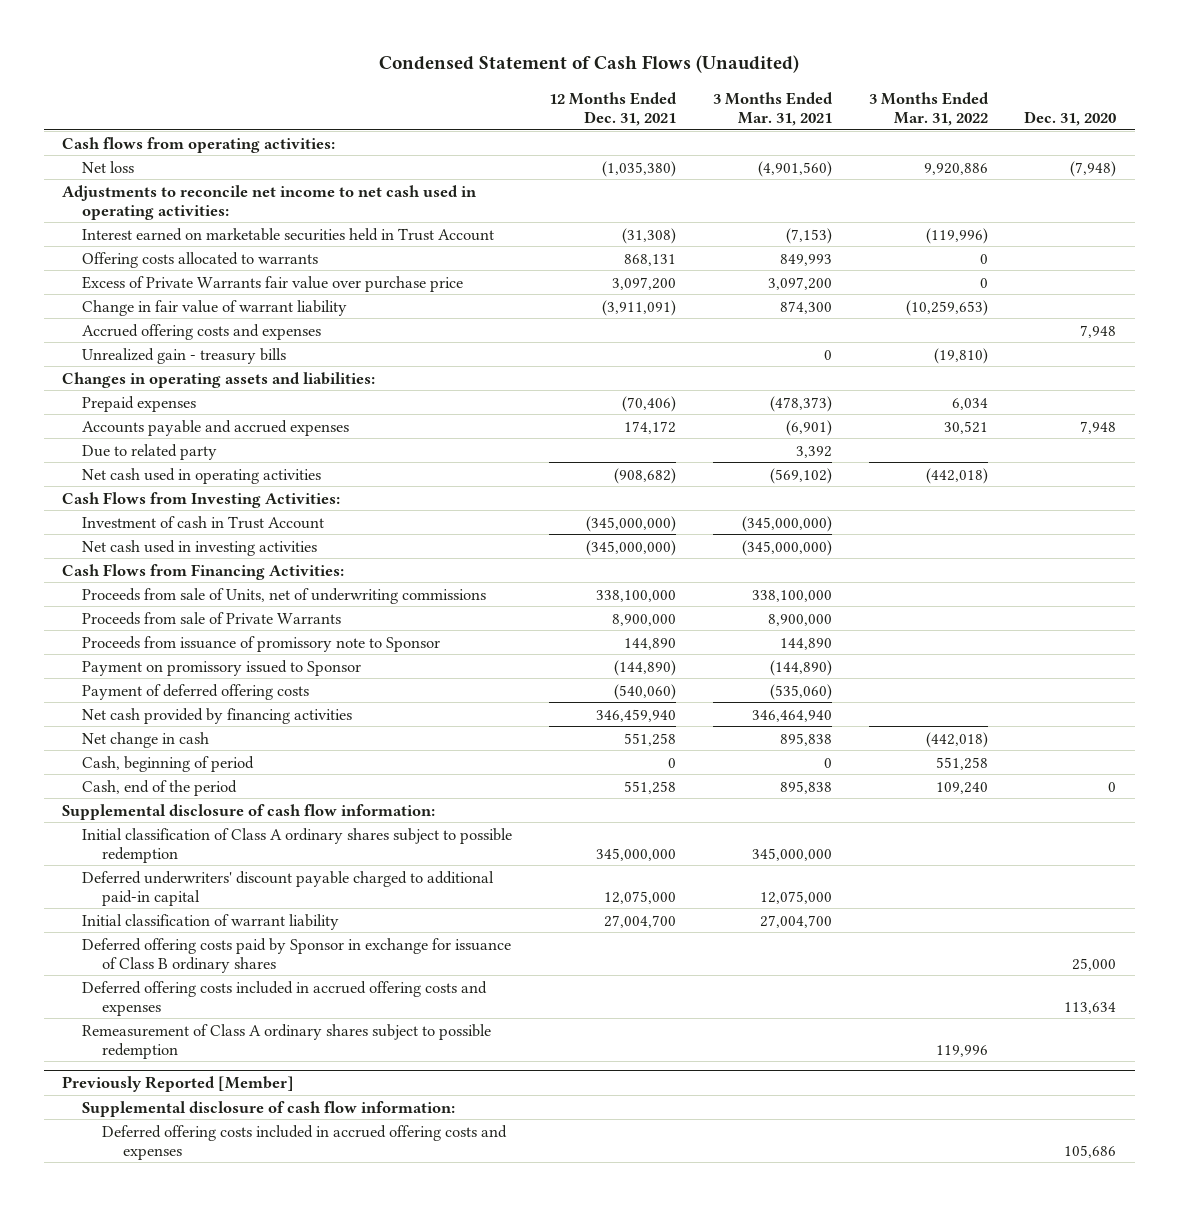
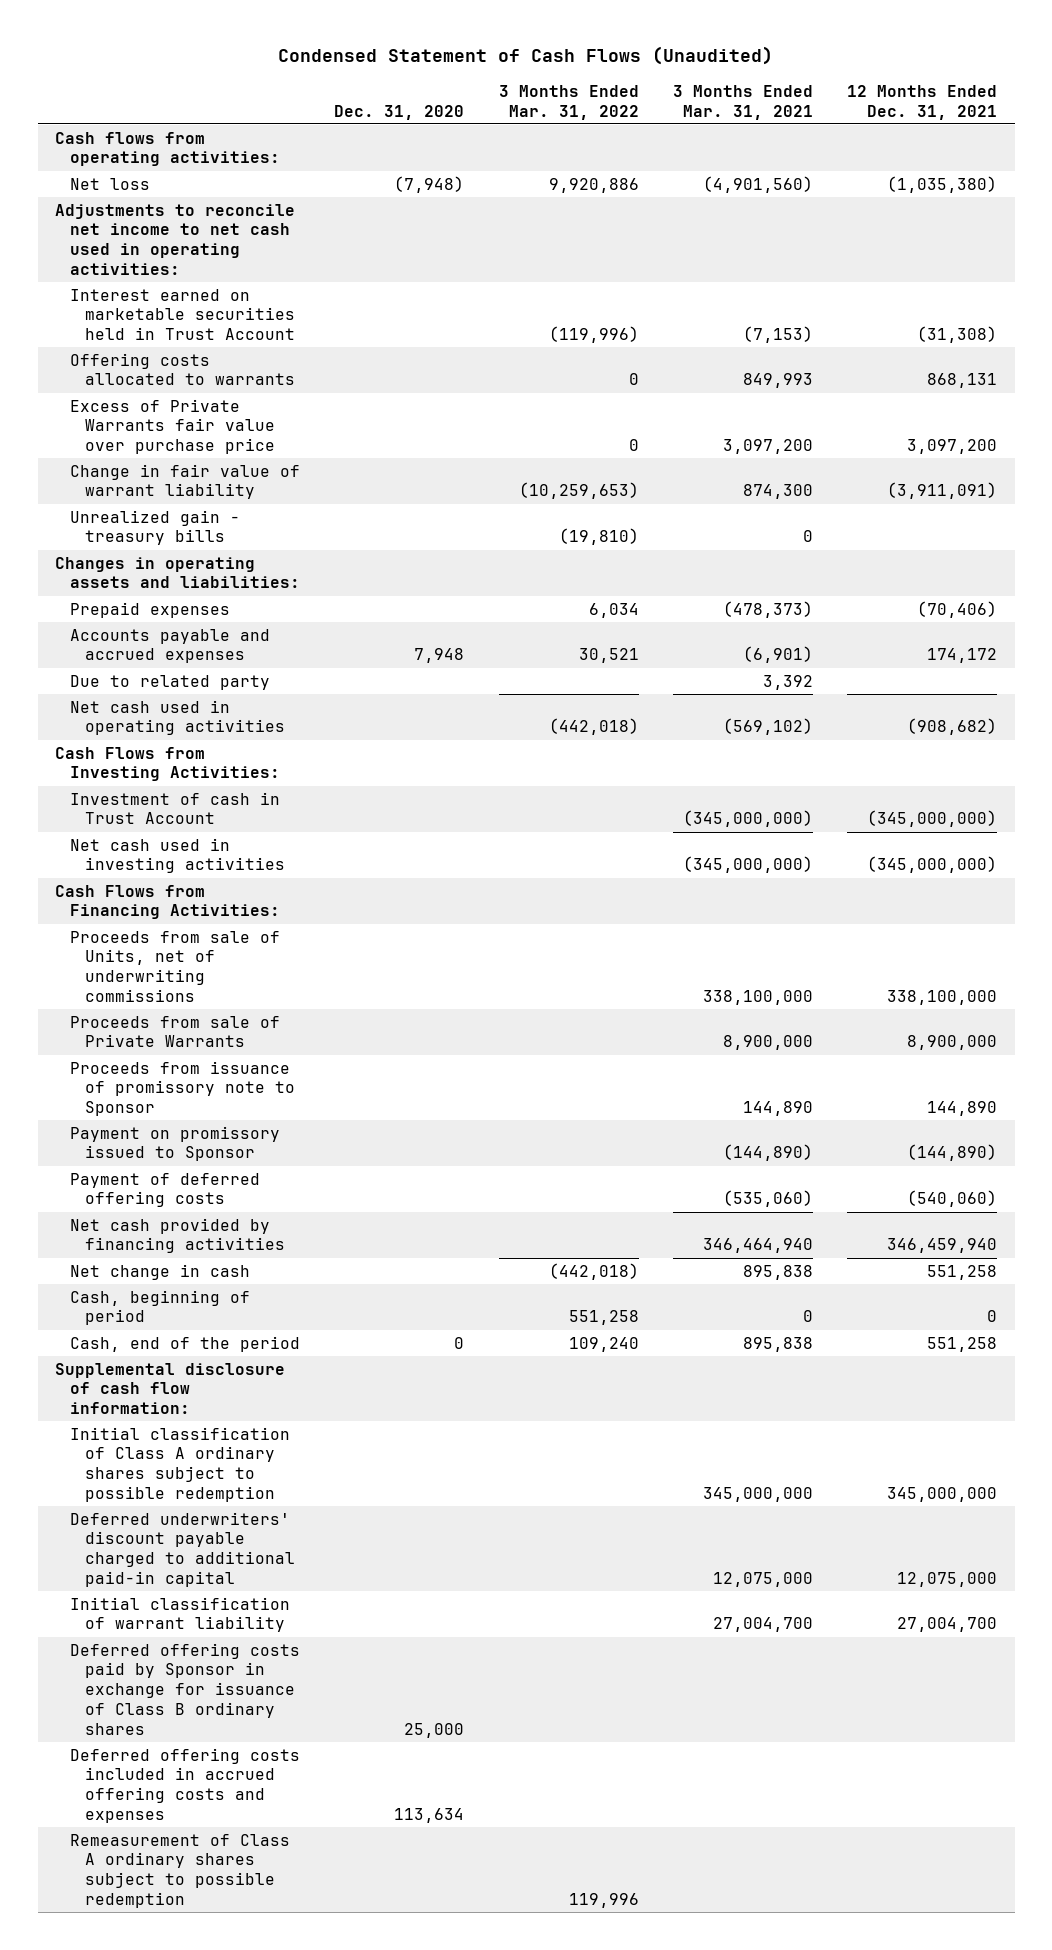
- | 12 Months Ended Dec. 31, 2021 | 3 Months Ended Mar. 31, 2021 | 3 Months Ended Mar. 31, 2022 | Dec. 31, 2020
+ | Dec. 31, 2020 | 3 Months Ended Mar. 31, 2022 | 3 Months Ended Mar. 31, 2021 | 12 Months Ended Dec. 31, 2021
- Accrued offering costs and expenses | | | | 7,948
- Previously Reported [Member]
- Supplemental disclosure of cash flow information:
- Deferred offering costs included in accrued offering costs and expenses | | | | 105,686

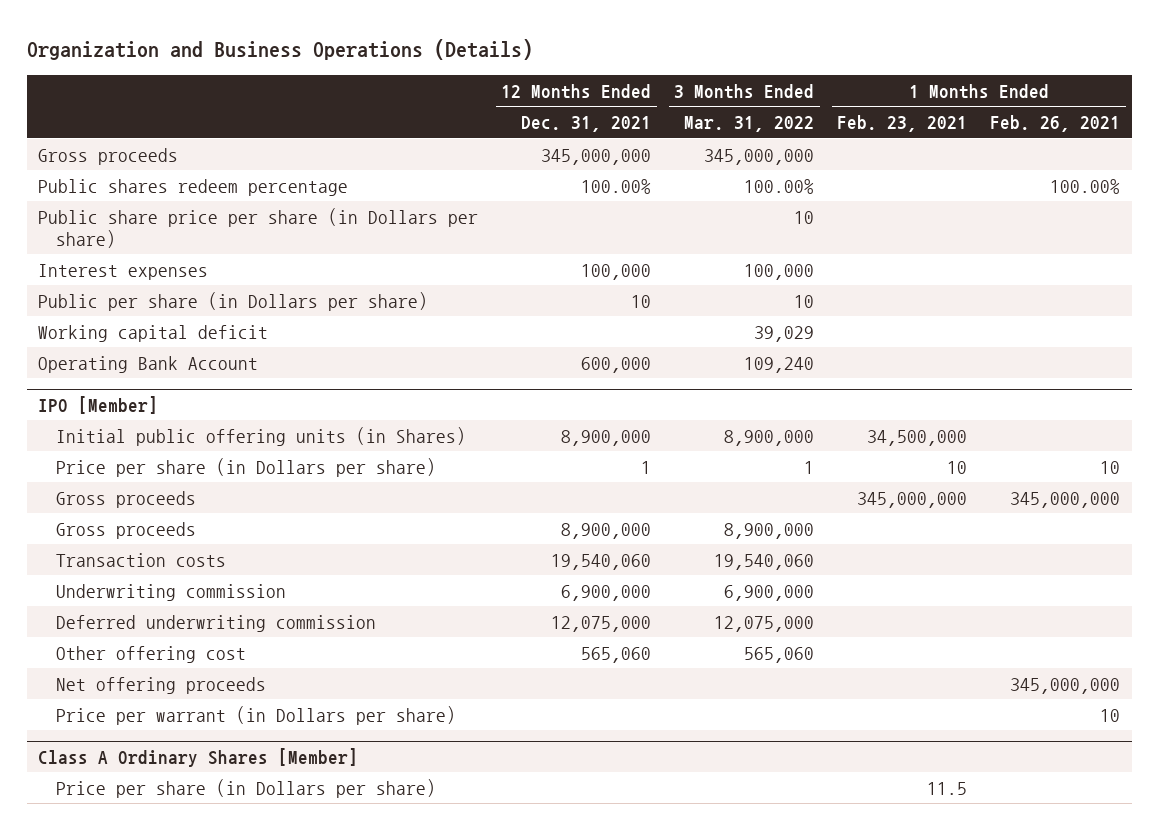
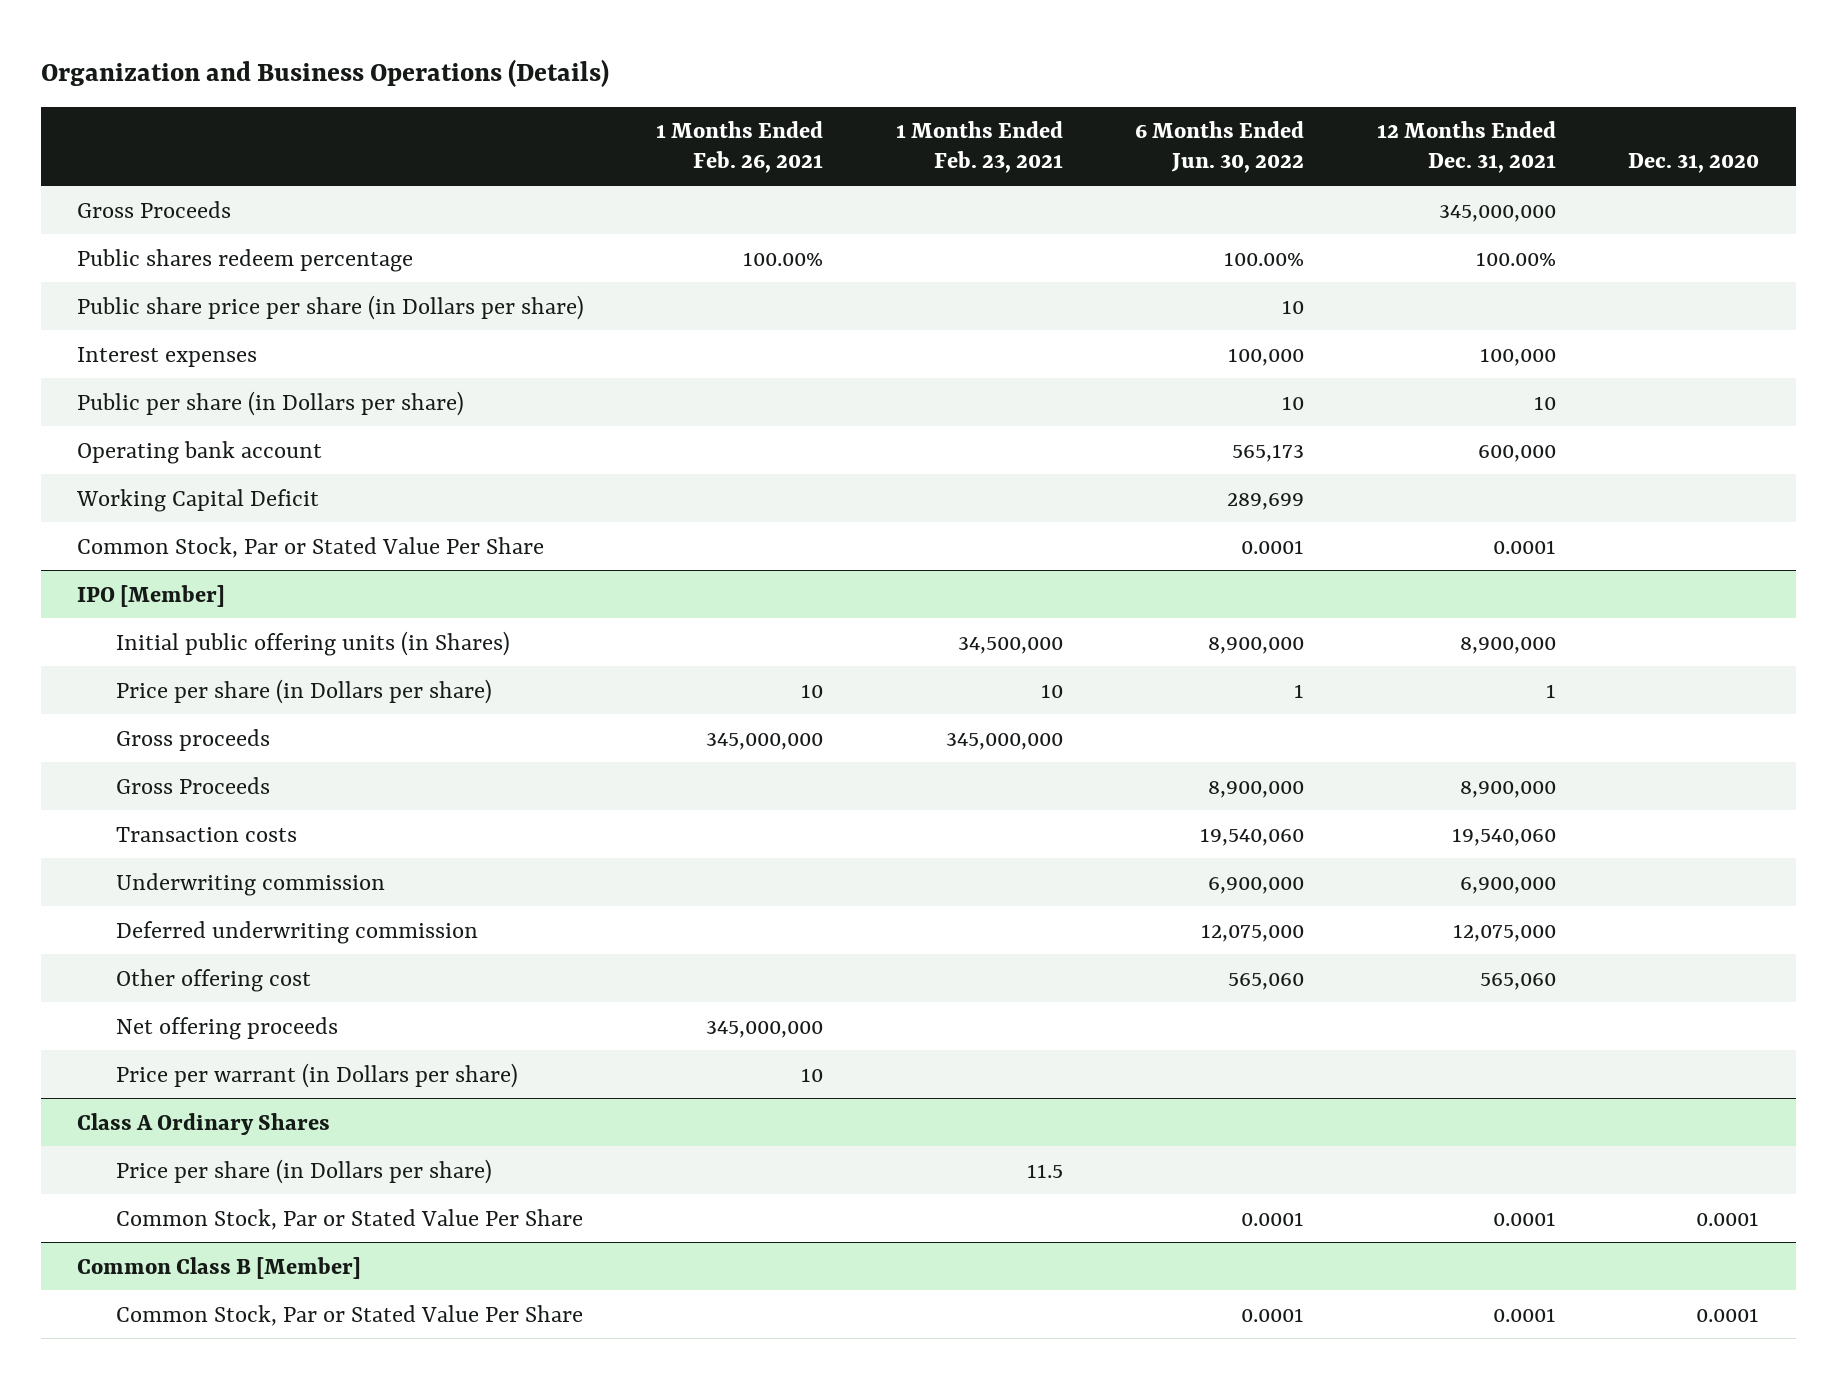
- | 12 Months Ended Dec. 31, 2021 | 3 Months Ended Mar. 31, 2022 | 1 Months Ended Feb. 23, 2021 | 1 Months Ended Feb. 26, 2021
+ | 1 Months Ended Feb. 26, 2021 | 1 Months Ended Feb. 23, 2021 | 6 Months Ended Jun. 30, 2022 | 12 Months Ended Dec. 31, 2021 | Dec. 31, 2020
- Gross proceeds | 345,000,000 | 345,000,000 | |
+ Gross Proceeds | | | | 345,000,000 |
- Working capital deficit | | 39,029 | |
- Operating Bank Account | 600,000 | 109,240 | |
+ Operating bank account | | | 565,173 | 600,000 |
+ Working Capital Deficit | | | 289,699 | |
+ Common Stock, Par or Stated Value Per Share | | | 0.0001 | 0.0001 |
@ IPO [Member]
- Gross proceeds | 8,900,000 | 8,900,000 | |
+ Gross Proceeds | | | 8,900,000 | 8,900,000 |
- Class A Ordinary Shares [Member]
+ Class A Ordinary Shares
+ Common Stock, Par or Stated Value Per Share | | | 0.0001 | 0.0001 | 0.0001
+ Common Class B [Member]
+ Common Stock, Par or Stated Value Per Share | | | 0.0001 | 0.0001 | 0.0001

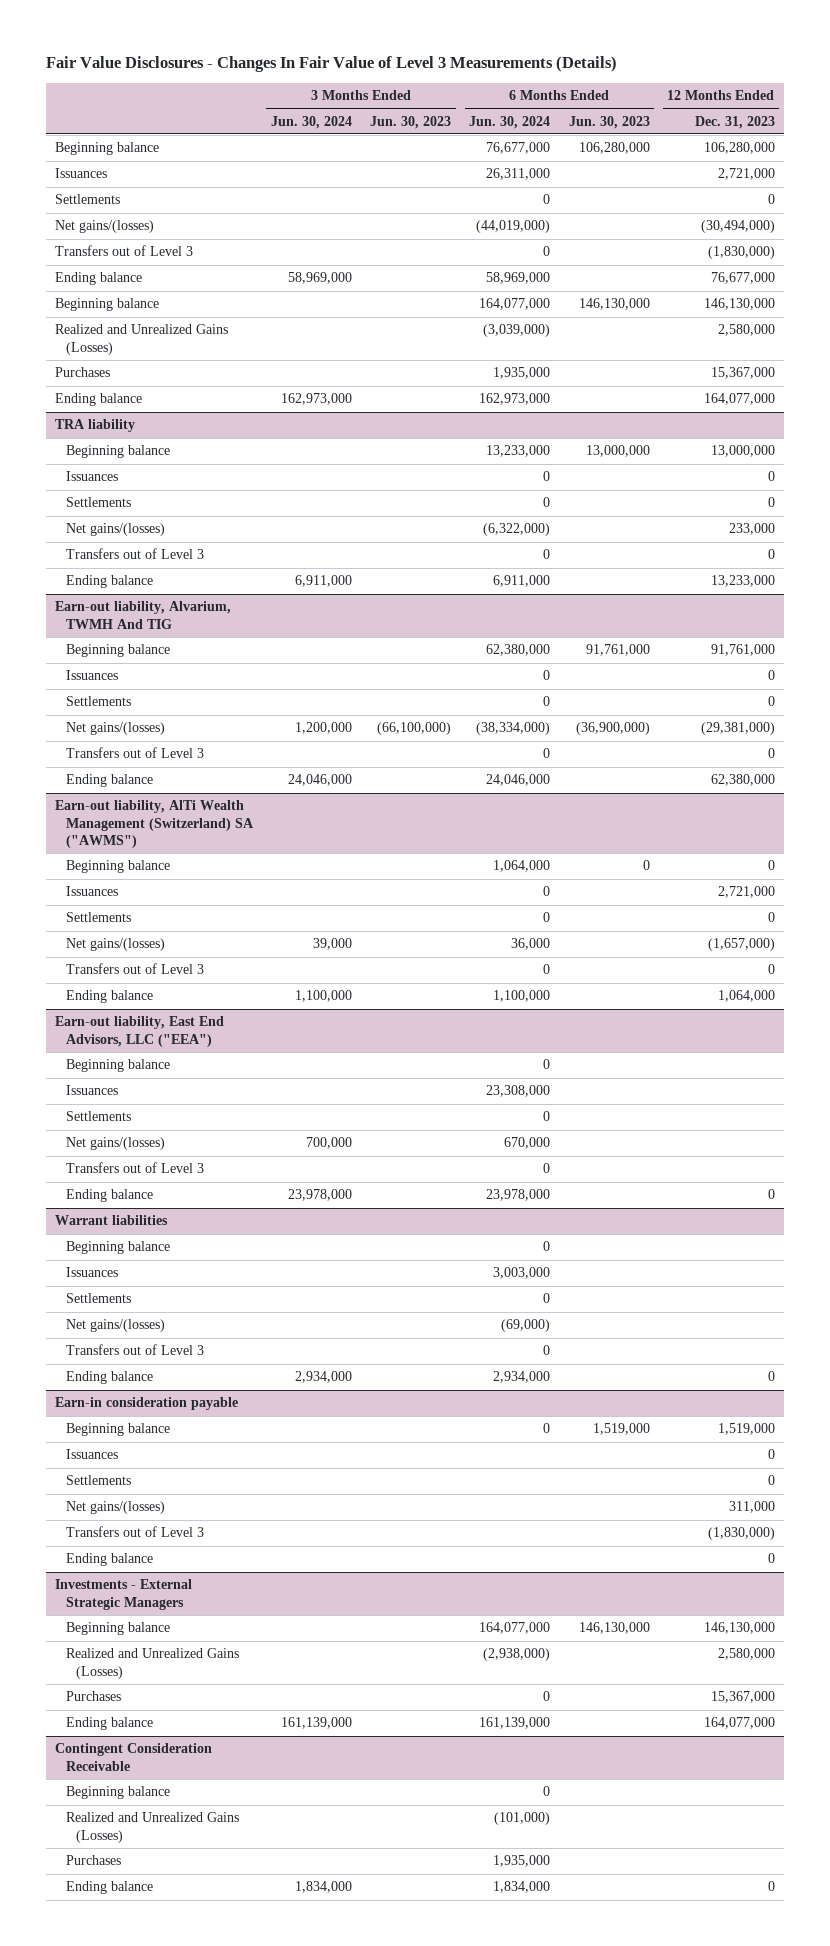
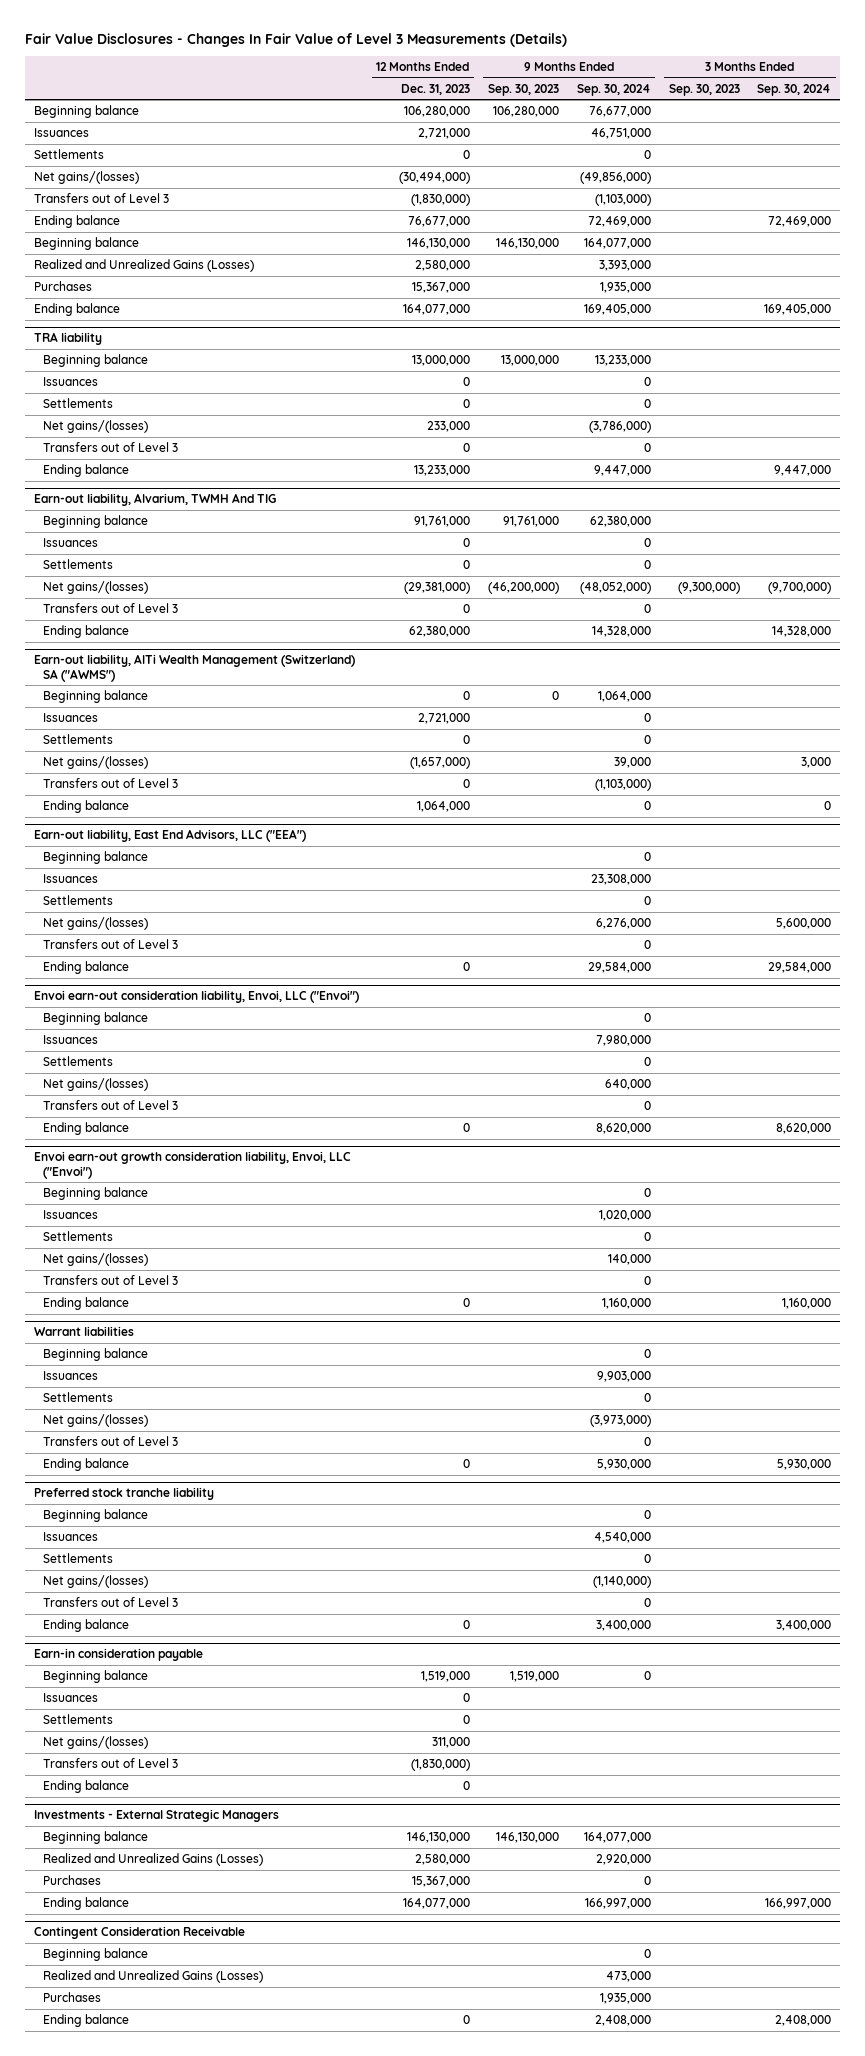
- | 3 Months Ended Jun. 30, 2024 | 3 Months Ended Jun. 30, 2023 | 6 Months Ended Jun. 30, 2024 | 6 Months Ended Jun. 30, 2023 | 12 Months Ended Dec. 31, 2023
+ | 12 Months Ended Dec. 31, 2023 | 9 Months Ended Sep. 30, 2023 | 9 Months Ended Sep. 30, 2024 | 3 Months Ended Sep. 30, 2023 | 3 Months Ended Sep. 30, 2024
+ Envoi earn-out consideration liability, Envoi, LLC ("Envoi")
+ Beginning balance | | | 0 | |
+ Issuances | | | 7,980,000 | |
+ Settlements | | | 0 | |
+ Net gains/(losses) | | | 640,000 | |
+ Transfers out of Level 3 | | | 0 | |
+ Ending balance | 0 | | 8,620,000 | | 8,620,000
+ Envoi earn-out growth consideration liability, Envoi, LLC ("Envoi")
+ Beginning balance | | | 0 | |
+ Issuances | | | 1,020,000 | |
+ Settlements | | | 0 | |
+ Net gains/(losses) | | | 140,000 | |
+ Transfers out of Level 3 | | | 0 | |
+ Ending balance | 0 | | 1,160,000 | | 1,160,000
+ Preferred stock tranche liability
+ Beginning balance | | | 0 | |
+ Issuances | | | 4,540,000 | |
+ Settlements | | | 0 | |
+ Net gains/(losses) | | | (1,140,000) | |
+ Transfers out of Level 3 | | | 0 | |
+ Ending balance | 0 | | 3,400,000 | | 3,400,000

